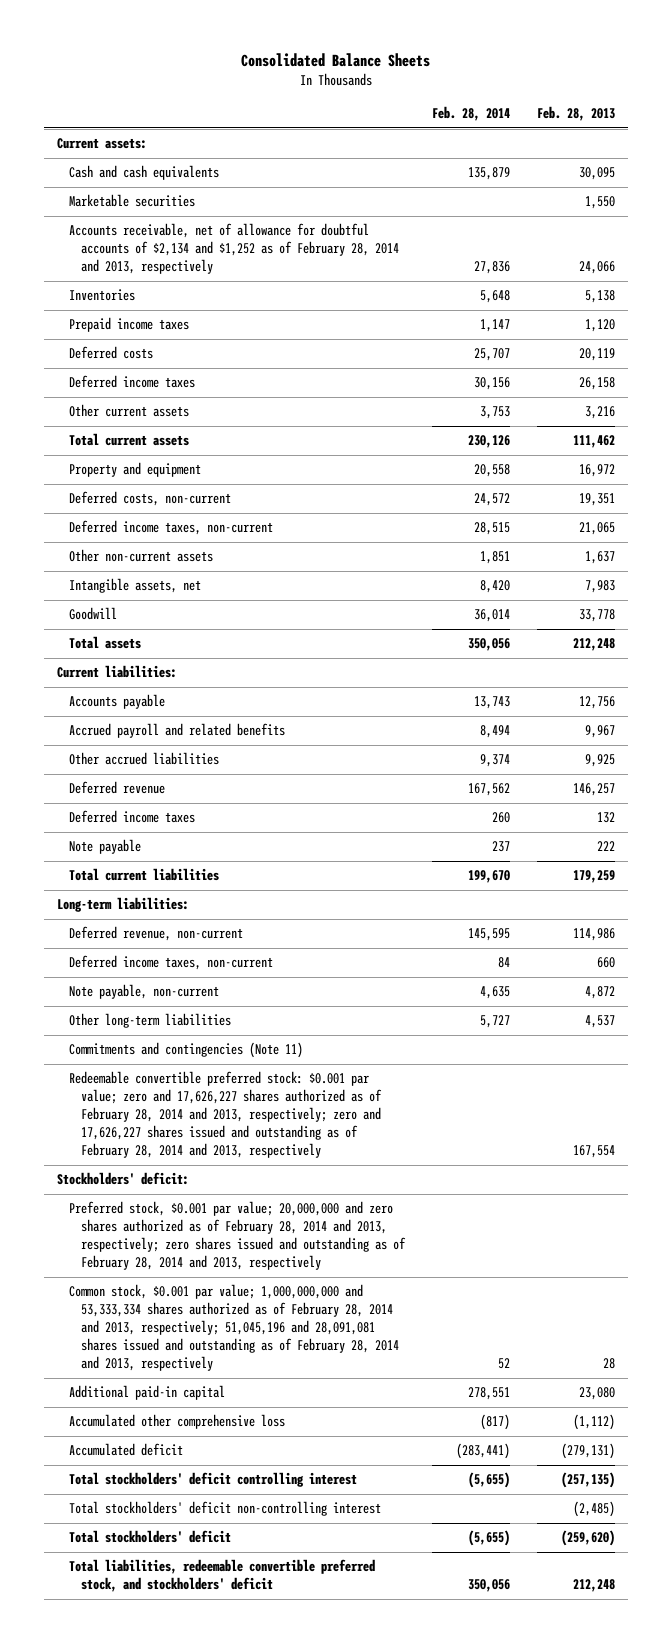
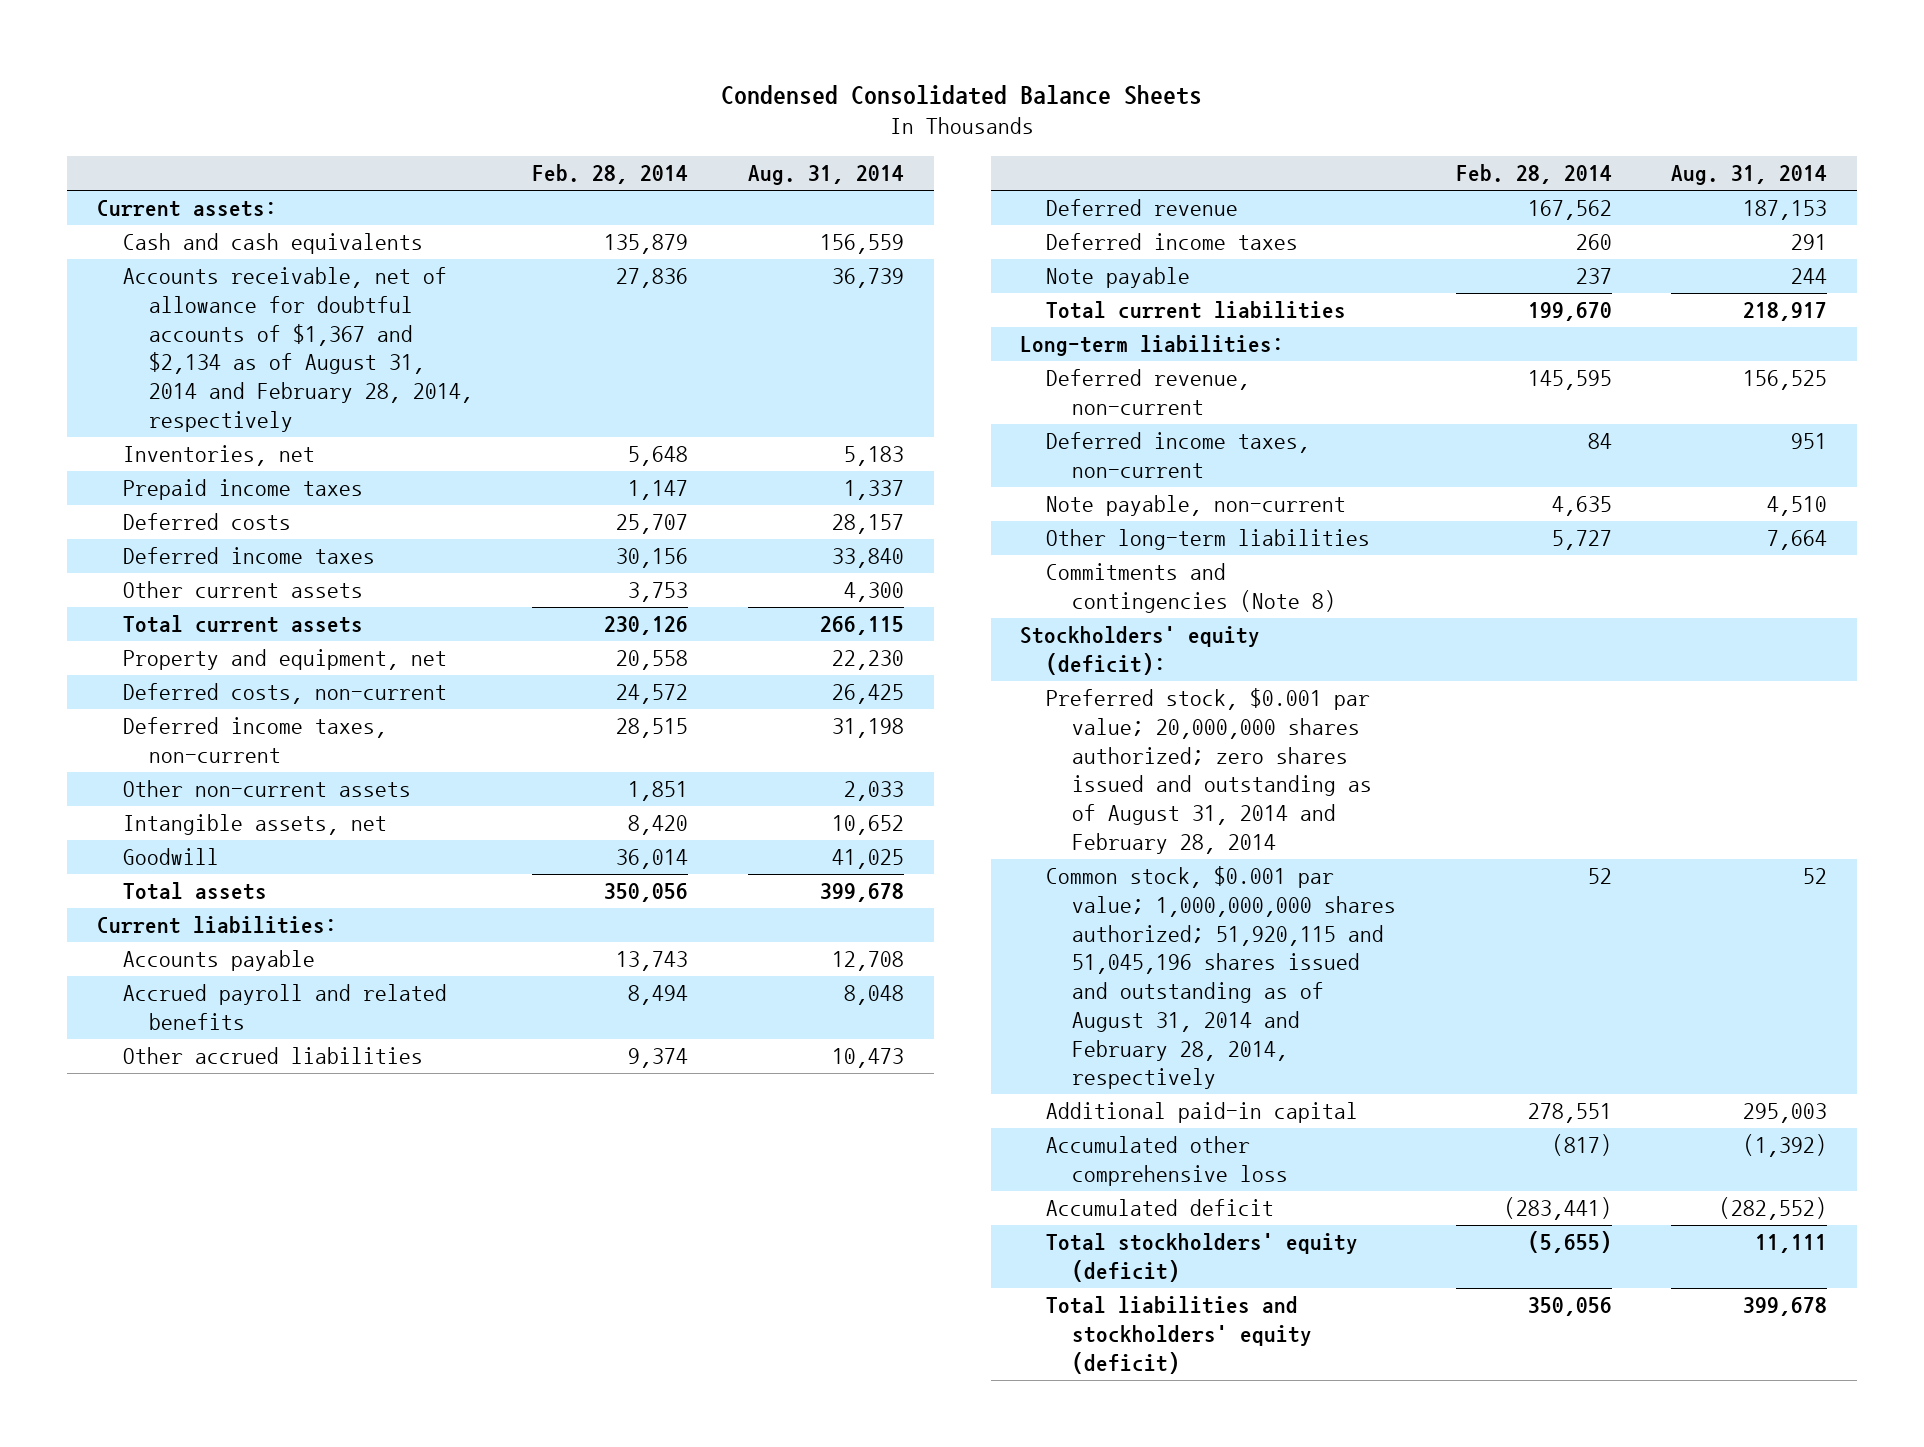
- Consolidated Balance Sheets
+ Condensed Consolidated Balance Sheets
- | Feb. 28, 2014 | Feb. 28, 2013
+ | Feb. 28, 2014 | Aug. 31, 2014
- Marketable securities | | 1,550
- Accounts receivable, net of allowance for doubtful accounts of $2,134 and $1,252 as of February 28, 2014 and 2013, respectively | 27,836 | 24,066
- Inventories | 5,648 | 5,138
+ Accounts receivable, net of allowance for doubtful accounts of $1,367 and $2,134 as of August 31, 2014 and February 28, 2014, respectively | 27,836 | 36,739
+ Inventories, net | 5,648 | 5,183
- Property and equipment | 20,558 | 16,972
+ Property and equipment, net | 20,558 | 22,230
- Commitments and contingencies (Note 11)
- Redeemable convertible preferred stock: $0.001 par value; zero and 17,626,227 shares authorized as of February 28, 2014 and 2013, respectively; zero and 17,626,227 shares issued and outstanding as of February 28, 2014 and 2013, respectively | | 167,554
- Stockholders' deficit:
- Preferred stock, $0.001 par value; 20,000,000 and zero shares authorized as of February 28, 2014 and 2013, respectively; zero shares issued and outstanding as of February 28, 2014 and 2013, respectively
- Common stock, $0.001 par value; 1,000,000,000 and 53,333,334 shares authorized as of February 28, 2014 and 2013, respectively; 51,045,196 and 28,091,081 shares issued and outstanding as of February 28, 2014 and 2013, respectively | 52 | 28
+ Commitments and contingencies (Note 8)
+ Stockholders' equity (deficit):
+ Preferred stock, $0.001 par value; 20,000,000 shares authorized; zero shares issued and outstanding as of August 31, 2014 and February 28, 2014
+ Common stock, $0.001 par value; 1,000,000,000 shares authorized; 51,920,115 and 51,045,196 shares issued and outstanding as of August 31, 2014 and February 28, 2014, respectively | 52 | 52
- Total stockholders' deficit controlling interest | (5,655) | (257,135)
- Total stockholders' deficit non-controlling interest | | (2,485)
- Total stockholders' deficit | (5,655) | (259,620)
- Total liabilities, redeemable convertible preferred stock, and stockholders' deficit | 350,056 | 212,248
+ Total stockholders' equity (deficit) | (5,655) | 11,111
+ Total liabilities and stockholders' equity (deficit) | 350,056 | 399,678

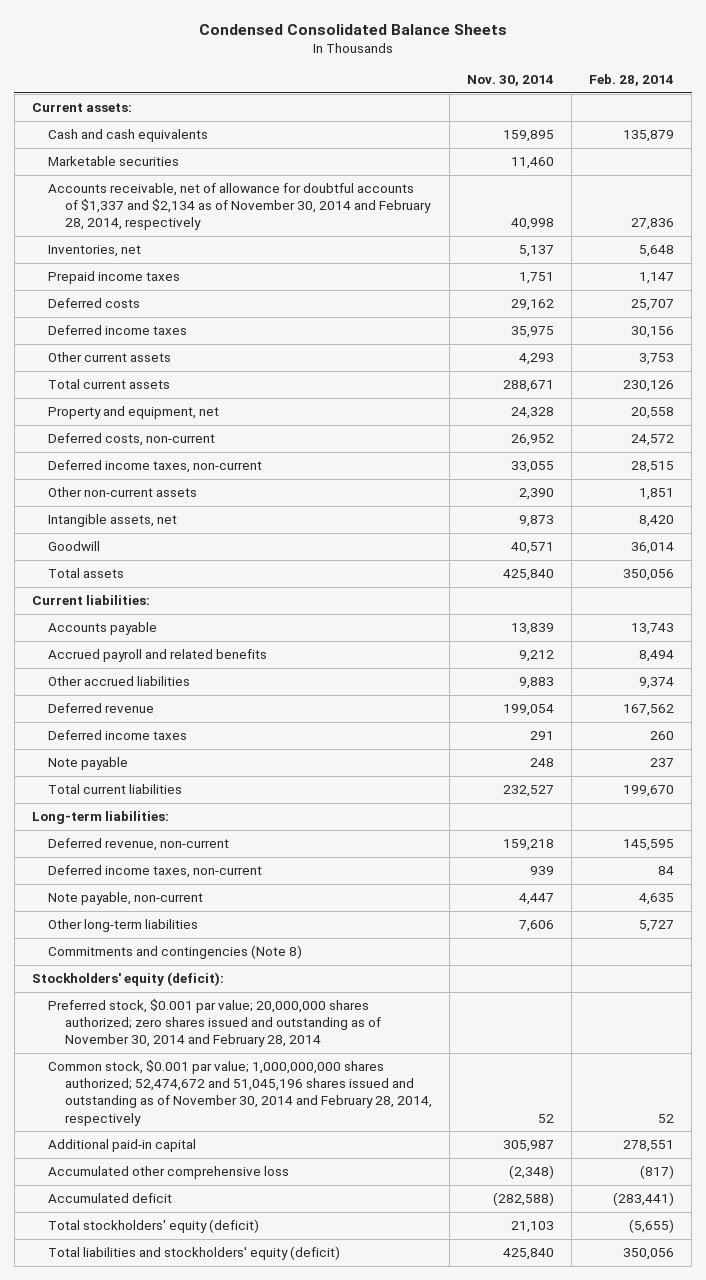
- | Feb. 28, 2014 | Aug. 31, 2014
+ | Nov. 30, 2014 | Feb. 28, 2014
- Accounts receivable, net of allowance for doubtful accounts of $1,367 and $2,134 as of August 31, 2014 and February 28, 2014, respectively | 27,836 | 36,739
+ Marketable securities | 11,460 |
+ Accounts receivable, net of allowance for doubtful accounts of $1,337 and $2,134 as of November 30, 2014 and February 28, 2014, respectively | 40,998 | 27,836
- Preferred stock, $0.001 par value; 20,000,000 shares authorized; zero shares issued and outstanding as of August 31, 2014 and February 28, 2014
- Common stock, $0.001 par value; 1,000,000,000 shares authorized; 51,920,115 and 51,045,196 shares issued and outstanding as of August 31, 2014 and February 28, 2014, respectively | 52 | 52
+ Preferred stock, $0.001 par value; 20,000,000 shares authorized; zero shares issued and outstanding as of November 30, 2014 and February 28, 2014
+ Common stock, $0.001 par value; 1,000,000,000 shares authorized; 52,474,672 and 51,045,196 shares issued and outstanding as of November 30, 2014 and February 28, 2014, respectively | 52 | 52

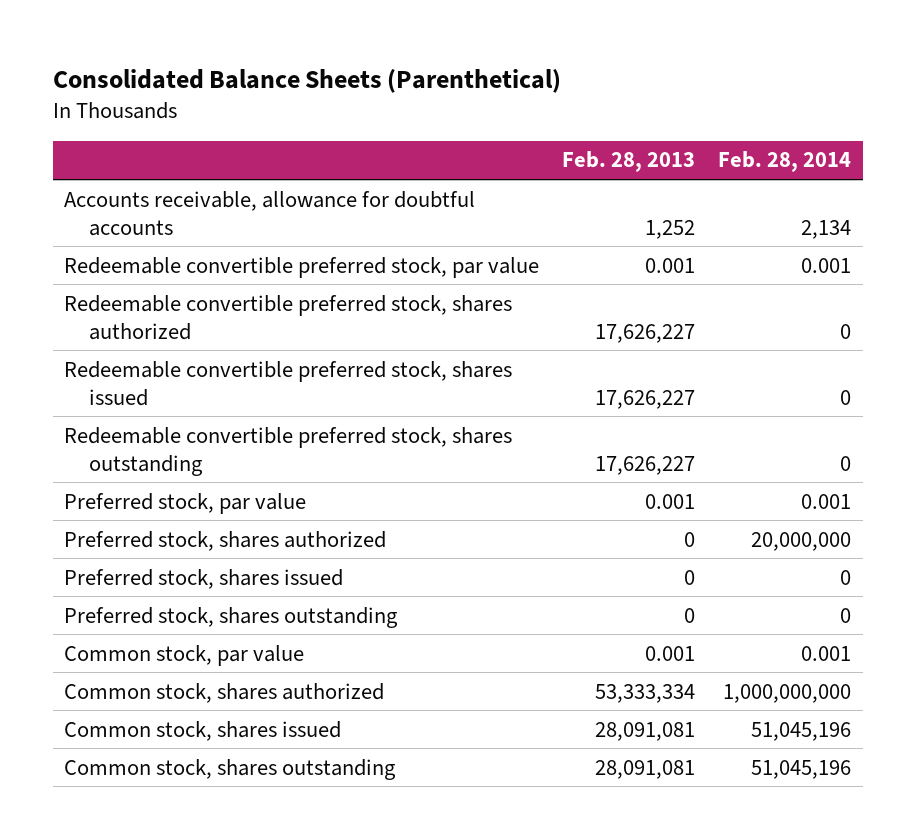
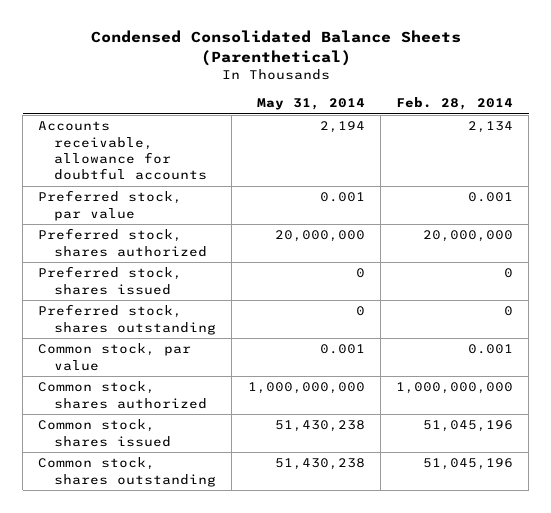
- Consolidated Balance Sheets (Parenthetical)
+ Condensed Consolidated Balance Sheets (Parenthetical)
- | Feb. 28, 2013 | Feb. 28, 2014
+ | May 31, 2014 | Feb. 28, 2014
- Redeemable convertible preferred stock, par value | 0.001 | 0.001
- Redeemable convertible preferred stock, shares authorized | 17,626,227 | 0
- Redeemable convertible preferred stock, shares issued | 17,626,227 | 0
- Redeemable convertible preferred stock, shares outstanding | 17,626,227 | 0

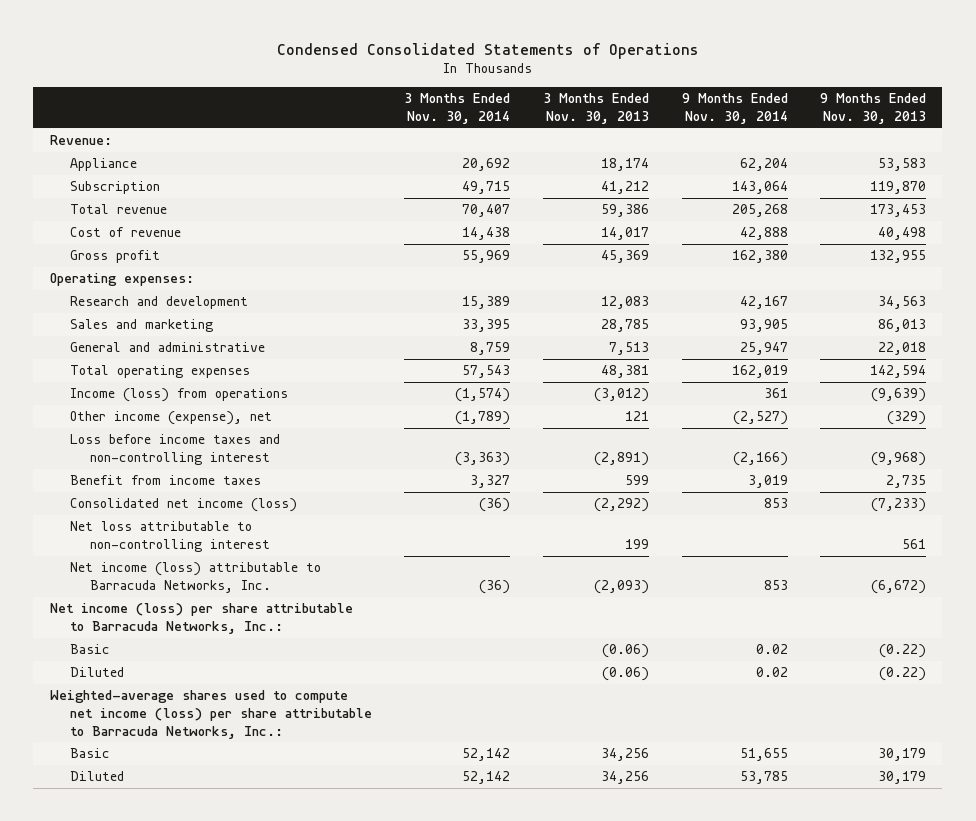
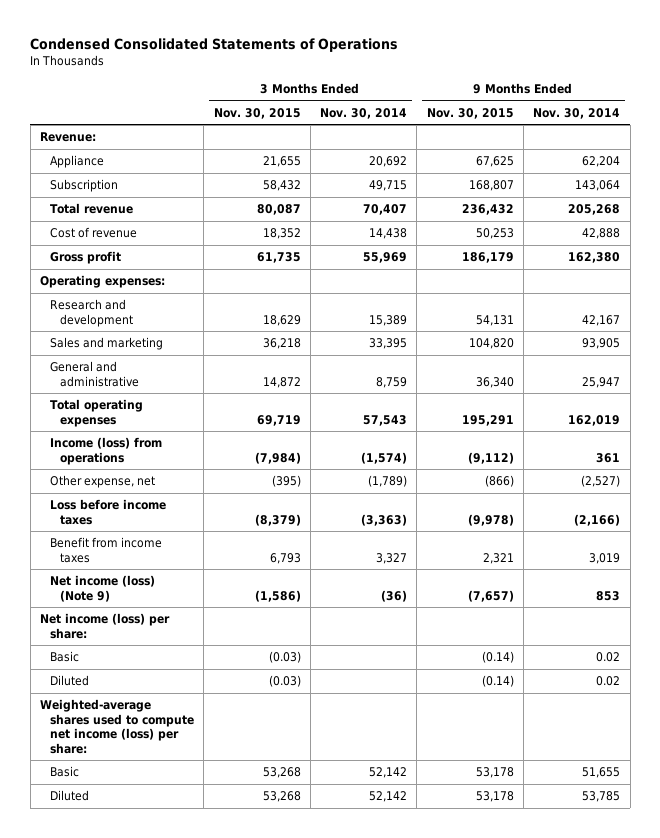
- | 3 Months Ended Nov. 30, 2014 | 3 Months Ended Nov. 30, 2013 | 9 Months Ended Nov. 30, 2014 | 9 Months Ended Nov. 30, 2013
+ | 3 Months Ended Nov. 30, 2015 | 3 Months Ended Nov. 30, 2014 | 9 Months Ended Nov. 30, 2015 | 9 Months Ended Nov. 30, 2014
- Other income (expense), net | (1,789) | 121 | (2,527) | (329)
- Loss before income taxes and non-controlling interest | (3,363) | (2,891) | (2,166) | (9,968)
+ Other expense, net | (395) | (1,789) | (866) | (2,527)
+ Loss before income taxes | (8,379) | (3,363) | (9,978) | (2,166)
- Consolidated net income (loss) | (36) | (2,292) | 853 | (7,233)
- Net loss attributable to non-controlling interest | | 199 | | 561
- Net income (loss) attributable to Barracuda Networks, Inc. | (36) | (2,093) | 853 | (6,672)
- Net income (loss) per share attributable to Barracuda Networks, Inc.:
+ Net income (loss) (Note 9) | (1,586) | (36) | (7,657) | 853
+ Net income (loss) per share:
- Weighted-average shares used to compute net income (loss) per share attributable to Barracuda Networks, Inc.:
+ Weighted-average shares used to compute net income (loss) per share:

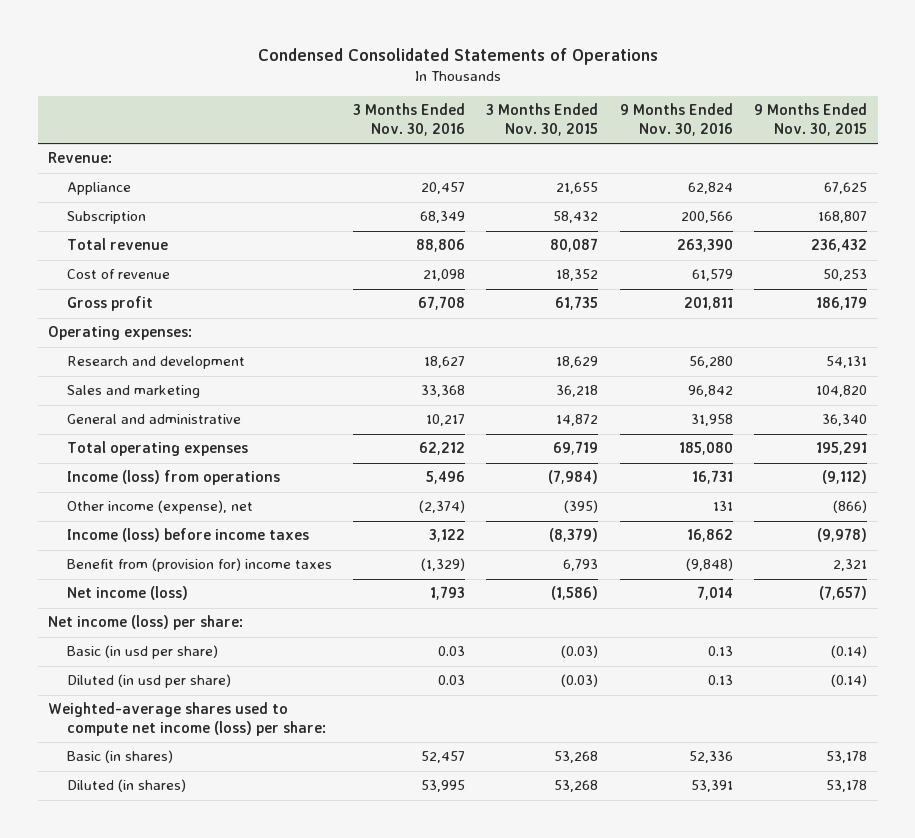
- | 3 Months Ended Nov. 30, 2015 | 3 Months Ended Nov. 30, 2014 | 9 Months Ended Nov. 30, 2015 | 9 Months Ended Nov. 30, 2014
+ | 3 Months Ended Nov. 30, 2016 | 3 Months Ended Nov. 30, 2015 | 9 Months Ended Nov. 30, 2016 | 9 Months Ended Nov. 30, 2015
- Other expense, net | (395) | (1,789) | (866) | (2,527)
- Loss before income taxes | (8,379) | (3,363) | (9,978) | (2,166)
- Benefit from income taxes | 6,793 | 3,327 | 2,321 | 3,019
- Net income (loss) (Note 9) | (1,586) | (36) | (7,657) | 853
+ Other income (expense), net | (2,374) | (395) | 131 | (866)
+ Income (loss) before income taxes | 3,122 | (8,379) | 16,862 | (9,978)
+ Benefit from (provision for) income taxes | (1,329) | 6,793 | (9,848) | 2,321
+ Net income (loss) | 1,793 | (1,586) | 7,014 | (7,657)
- Basic | (0.03) | | (0.14) | 0.02
- Diluted | (0.03) | | (0.14) | 0.02
+ Basic (in usd per share) | 0.03 | (0.03) | 0.13 | (0.14)
+ Diluted (in usd per share) | 0.03 | (0.03) | 0.13 | (0.14)
- Basic | 53,268 | 52,142 | 53,178 | 51,655
- Diluted | 53,268 | 52,142 | 53,178 | 53,785
+ Basic (in shares) | 52,457 | 53,268 | 52,336 | 53,178
+ Diluted (in shares) | 53,995 | 53,268 | 53,391 | 53,178

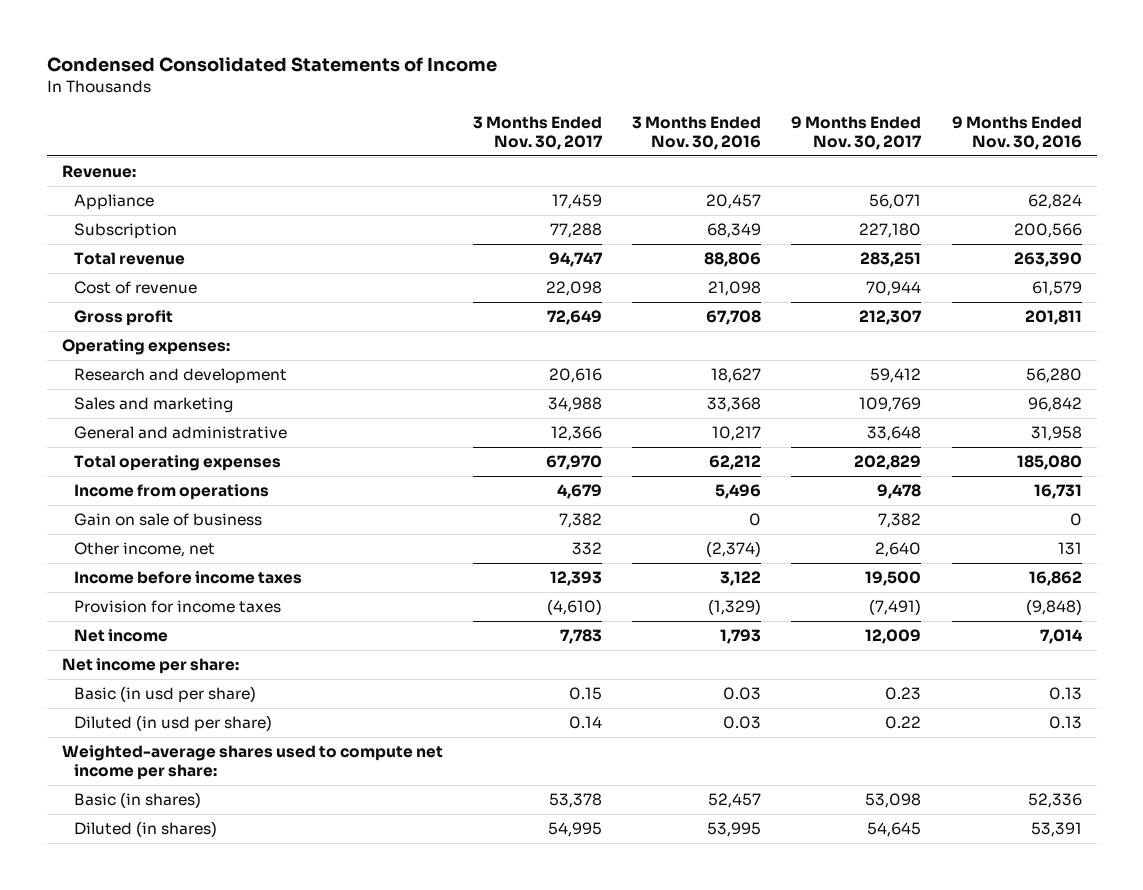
- Condensed Consolidated Statements of Operations
+ Condensed Consolidated Statements of Income
- | 3 Months Ended Nov. 30, 2016 | 3 Months Ended Nov. 30, 2015 | 9 Months Ended Nov. 30, 2016 | 9 Months Ended Nov. 30, 2015
+ | 3 Months Ended Nov. 30, 2017 | 3 Months Ended Nov. 30, 2016 | 9 Months Ended Nov. 30, 2017 | 9 Months Ended Nov. 30, 2016
- Income (loss) from operations | 5,496 | (7,984) | 16,731 | (9,112)
- Other income (expense), net | (2,374) | (395) | 131 | (866)
- Income (loss) before income taxes | 3,122 | (8,379) | 16,862 | (9,978)
- Benefit from (provision for) income taxes | (1,329) | 6,793 | (9,848) | 2,321
- Net income (loss) | 1,793 | (1,586) | 7,014 | (7,657)
- Net income (loss) per share:
+ Income from operations | 4,679 | 5,496 | 9,478 | 16,731
+ Gain on sale of business | 7,382 | 0 | 7,382 | 0
+ Other income, net | 332 | (2,374) | 2,640 | 131
+ Income before income taxes | 12,393 | 3,122 | 19,500 | 16,862
+ Provision for income taxes | (4,610) | (1,329) | (7,491) | (9,848)
+ Net income | 7,783 | 1,793 | 12,009 | 7,014
+ Net income per share:
- Weighted-average shares used to compute net income (loss) per share:
+ Weighted-average shares used to compute net income per share:

